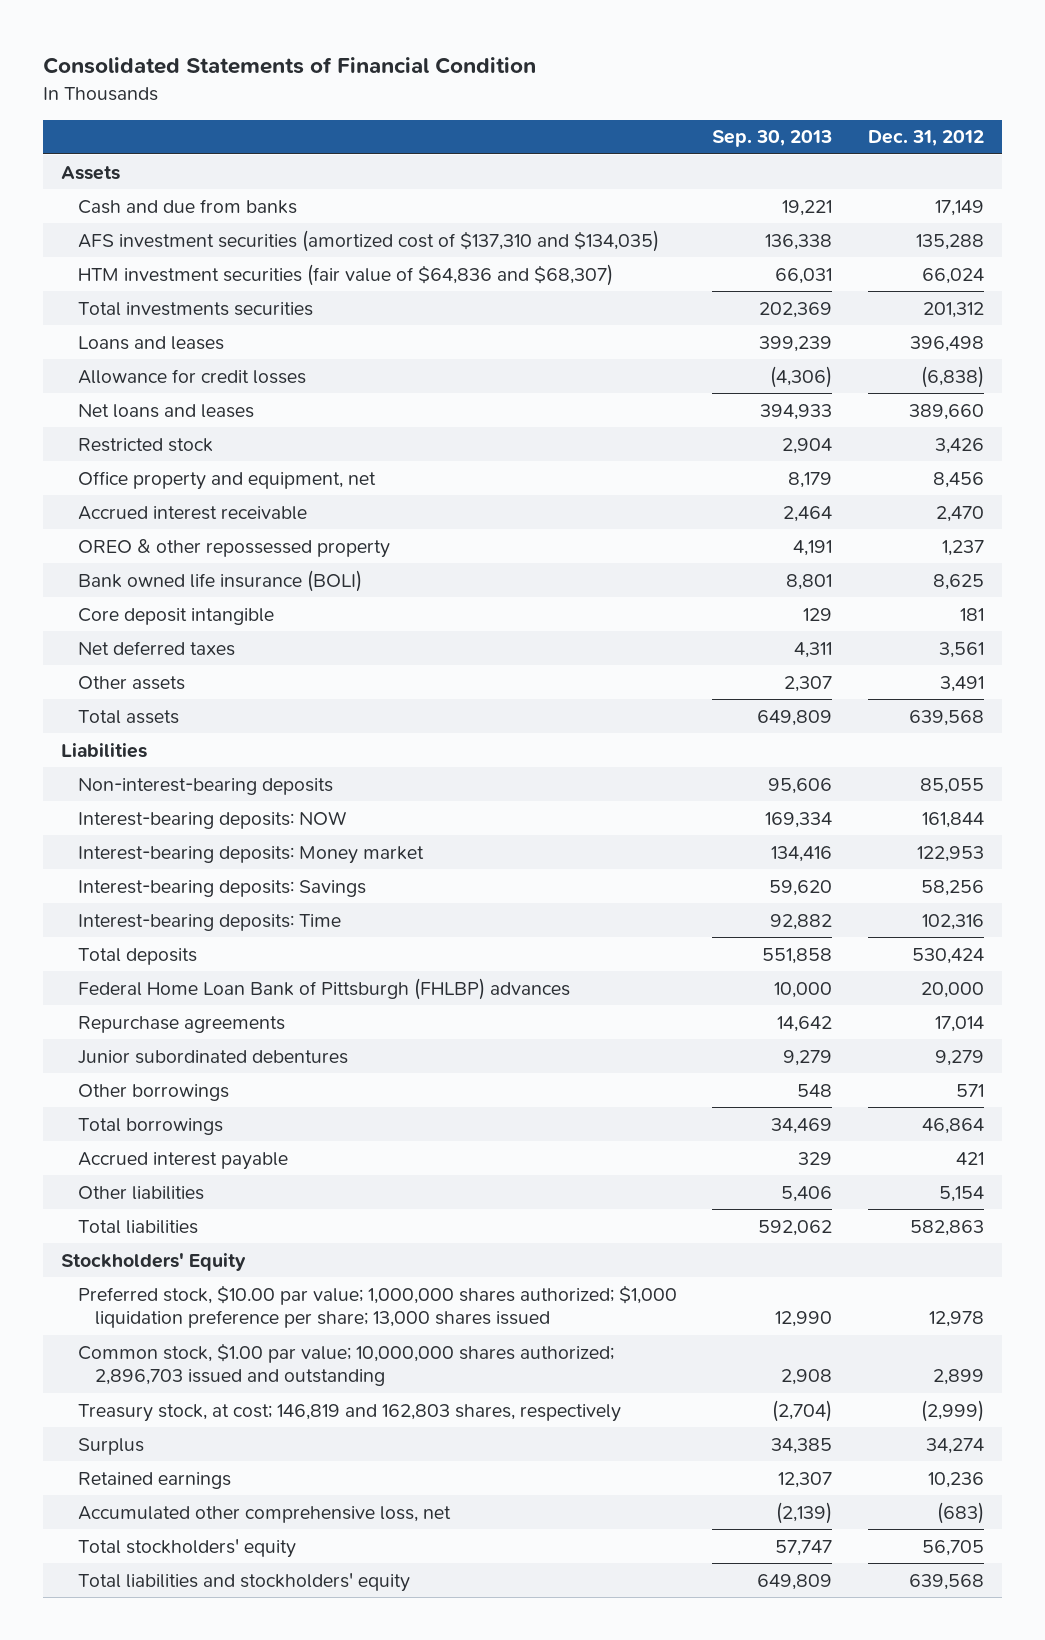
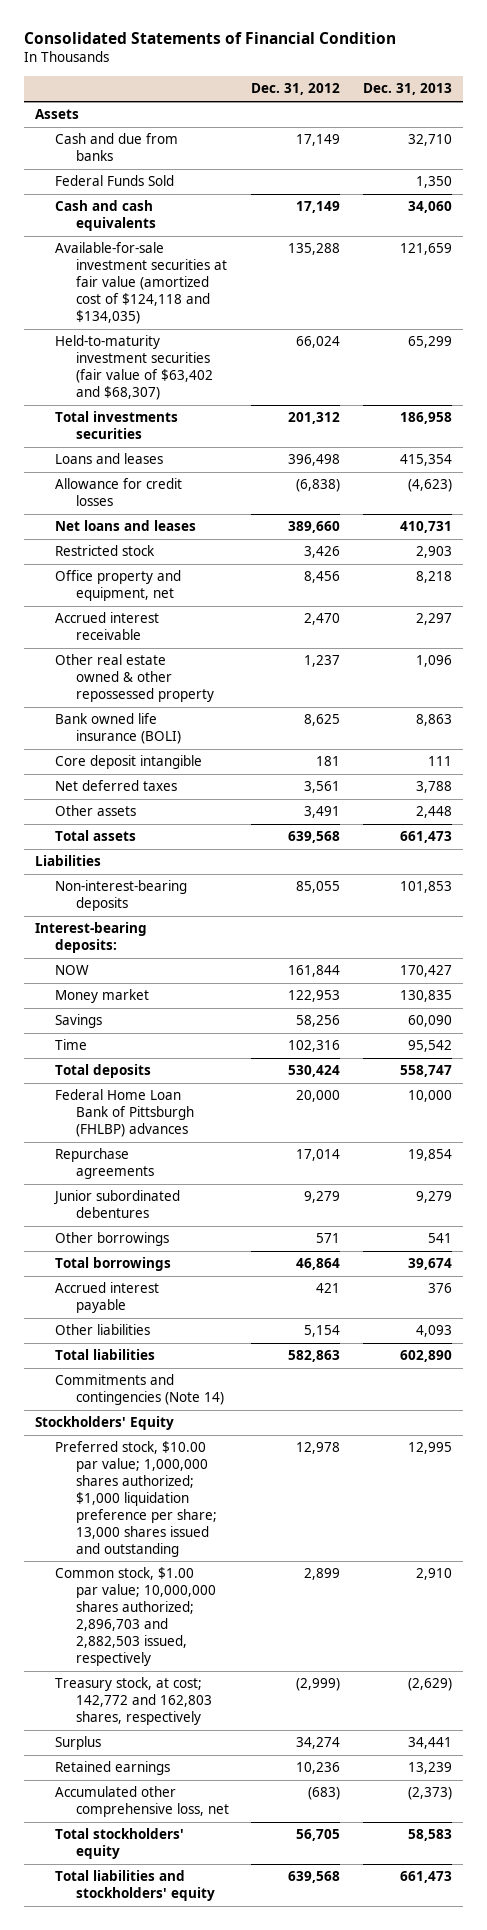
- | Sep. 30, 2013 | Dec. 31, 2012
+ | Dec. 31, 2012 | Dec. 31, 2013
- AFS investment securities (amortized cost of $137,310 and $134,035) | 136,338 | 135,288
- HTM investment securities (fair value of $64,836 and $68,307) | 66,031 | 66,024
+ Federal Funds Sold | | 1,350
+ Cash and cash equivalents | 17,149 | 34,060
+ Available-for-sale investment securities at fair value (amortized cost of $124,118 and $134,035) | 135,288 | 121,659
+ Held-to-maturity investment securities (fair value of $63,402 and $68,307) | 66,024 | 65,299
- OREO & other repossessed property | 4,191 | 1,237
+ Other real estate owned & other repossessed property | 1,237 | 1,096
- Interest-bearing deposits: NOW | 169,334 | 161,844
- Interest-bearing deposits: Money market | 134,416 | 122,953
- Interest-bearing deposits: Savings | 59,620 | 58,256
- Interest-bearing deposits: Time | 92,882 | 102,316
+ Interest-bearing deposits:
+ NOW | 161,844 | 170,427
+ Money market | 122,953 | 130,835
+ Savings | 58,256 | 60,090
+ Time | 102,316 | 95,542
+ Commitments and contingencies (Note 14)
- Preferred stock, $10.00 par value; 1,000,000 shares authorized; $1,000 liquidation preference per share; 13,000 shares issued | 12,990 | 12,978
- Common stock, $1.00 par value; 10,000,000 shares authorized; 2,896,703 issued and outstanding | 2,908 | 2,899
- Treasury stock, at cost; 146,819 and 162,803 shares, respectively | (2,704) | (2,999)
+ Preferred stock, $10.00 par value; 1,000,000 shares authorized; $1,000 liquidation preference per share; 13,000 shares issued and outstanding | 12,978 | 12,995
+ Common stock, $1.00 par value; 10,000,000 shares authorized; 2,896,703 and 2,882,503 issued, respectively | 2,899 | 2,910
+ Treasury stock, at cost; 142,772 and 162,803 shares, respectively | (2,999) | (2,629)

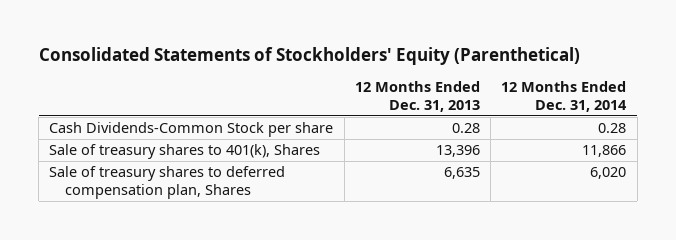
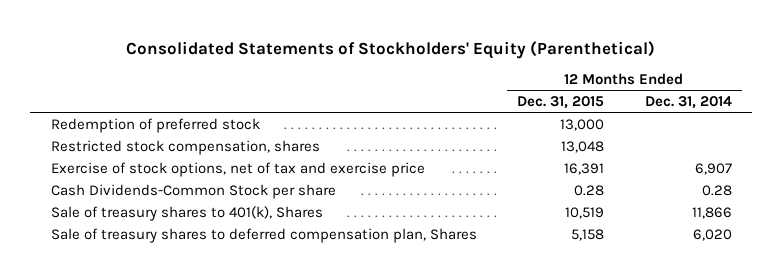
- | 12 Months Ended Dec. 31, 2013 | 12 Months Ended Dec. 31, 2014
+ | 12 Months Ended Dec. 31, 2015 | 12 Months Ended Dec. 31, 2014
+ Redemption of preferred stock | 13,000 |
+ Restricted stock compensation, shares | 13,048 |
+ Exercise of stock options, net of tax and exercise price | 16,391 | 6,907

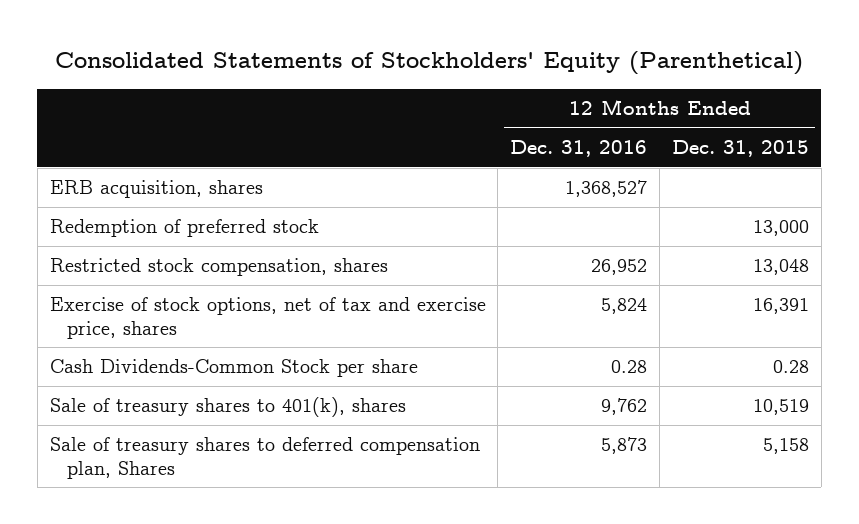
- | 12 Months Ended Dec. 31, 2015 | 12 Months Ended Dec. 31, 2014
+ | 12 Months Ended Dec. 31, 2016 | 12 Months Ended Dec. 31, 2015
+ ERB acquisition, shares | 1,368,527 |
- Exercise of stock options, net of tax and exercise price | 16,391 | 6,907
+ Exercise of stock options, net of tax and exercise price, shares | 5,824 | 16,391
- Sale of treasury shares to 401(k), Shares | 10,519 | 11,866
+ Sale of treasury shares to 401(k), shares | 9,762 | 10,519

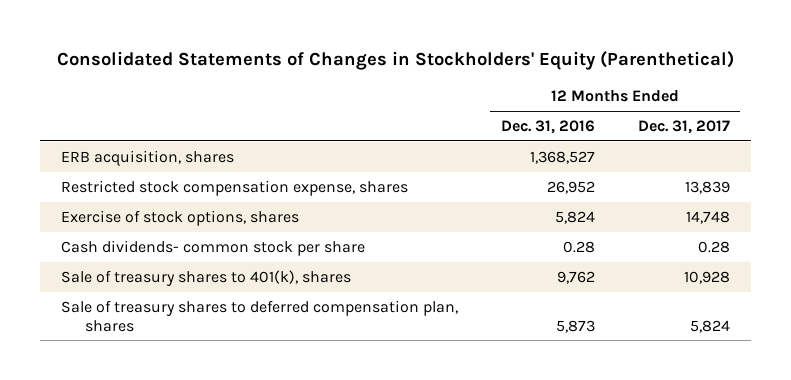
- Consolidated Statements of Stockholders' Equity (Parenthetical)
+ Consolidated Statements of Changes in Stockholders' Equity (Parenthetical)
- | 12 Months Ended Dec. 31, 2016 | 12 Months Ended Dec. 31, 2015
+ | 12 Months Ended Dec. 31, 2016 | 12 Months Ended Dec. 31, 2017
- Redemption of preferred stock | | 13,000
- Restricted stock compensation, shares | 26,952 | 13,048
- Exercise of stock options, net of tax and exercise price, shares | 5,824 | 16,391
- Cash Dividends-Common Stock per share | 0.28 | 0.28
+ Restricted stock compensation expense, shares | 26,952 | 13,839
+ Exercise of stock options, shares | 5,824 | 14,748
+ Cash dividends- common stock per share | 0.28 | 0.28
- Sale of treasury shares to deferred compensation plan, Shares | 5,873 | 5,158
+ Sale of treasury shares to deferred compensation plan, shares | 5,873 | 5,824

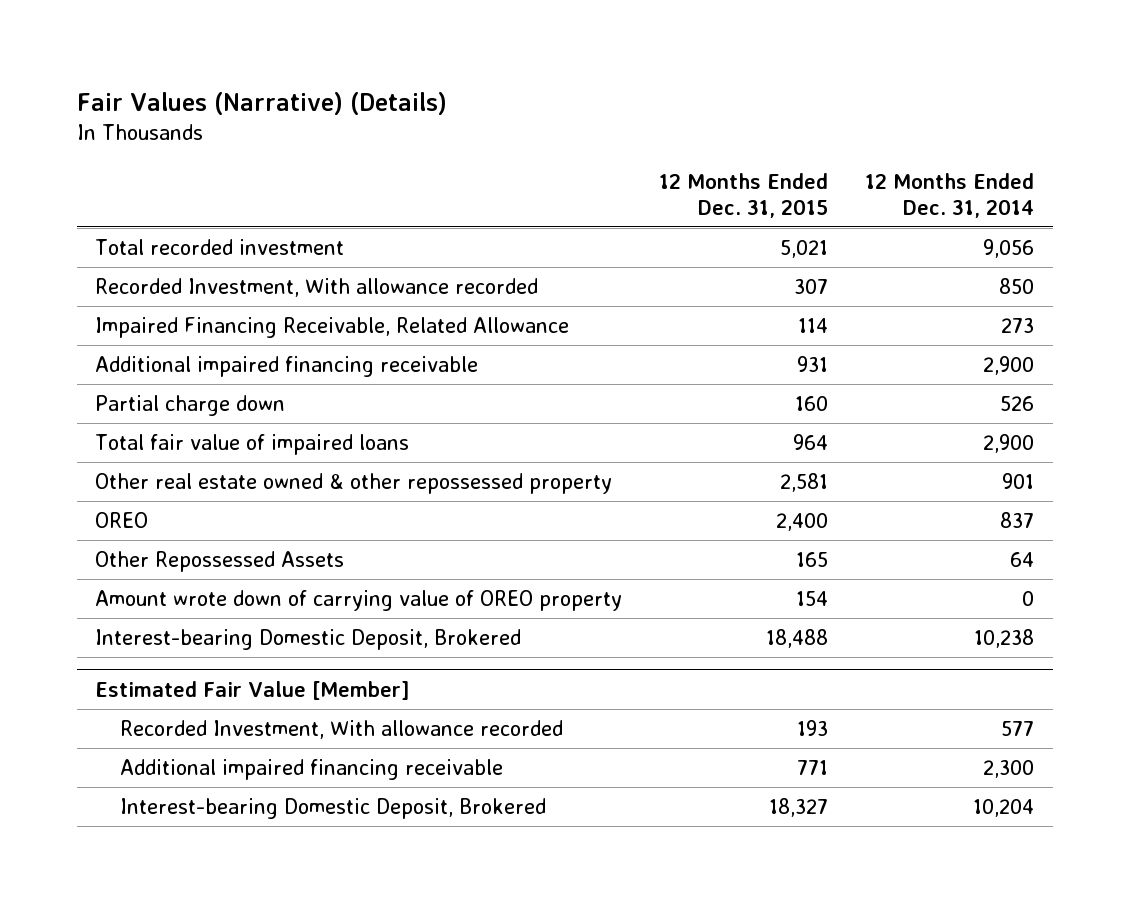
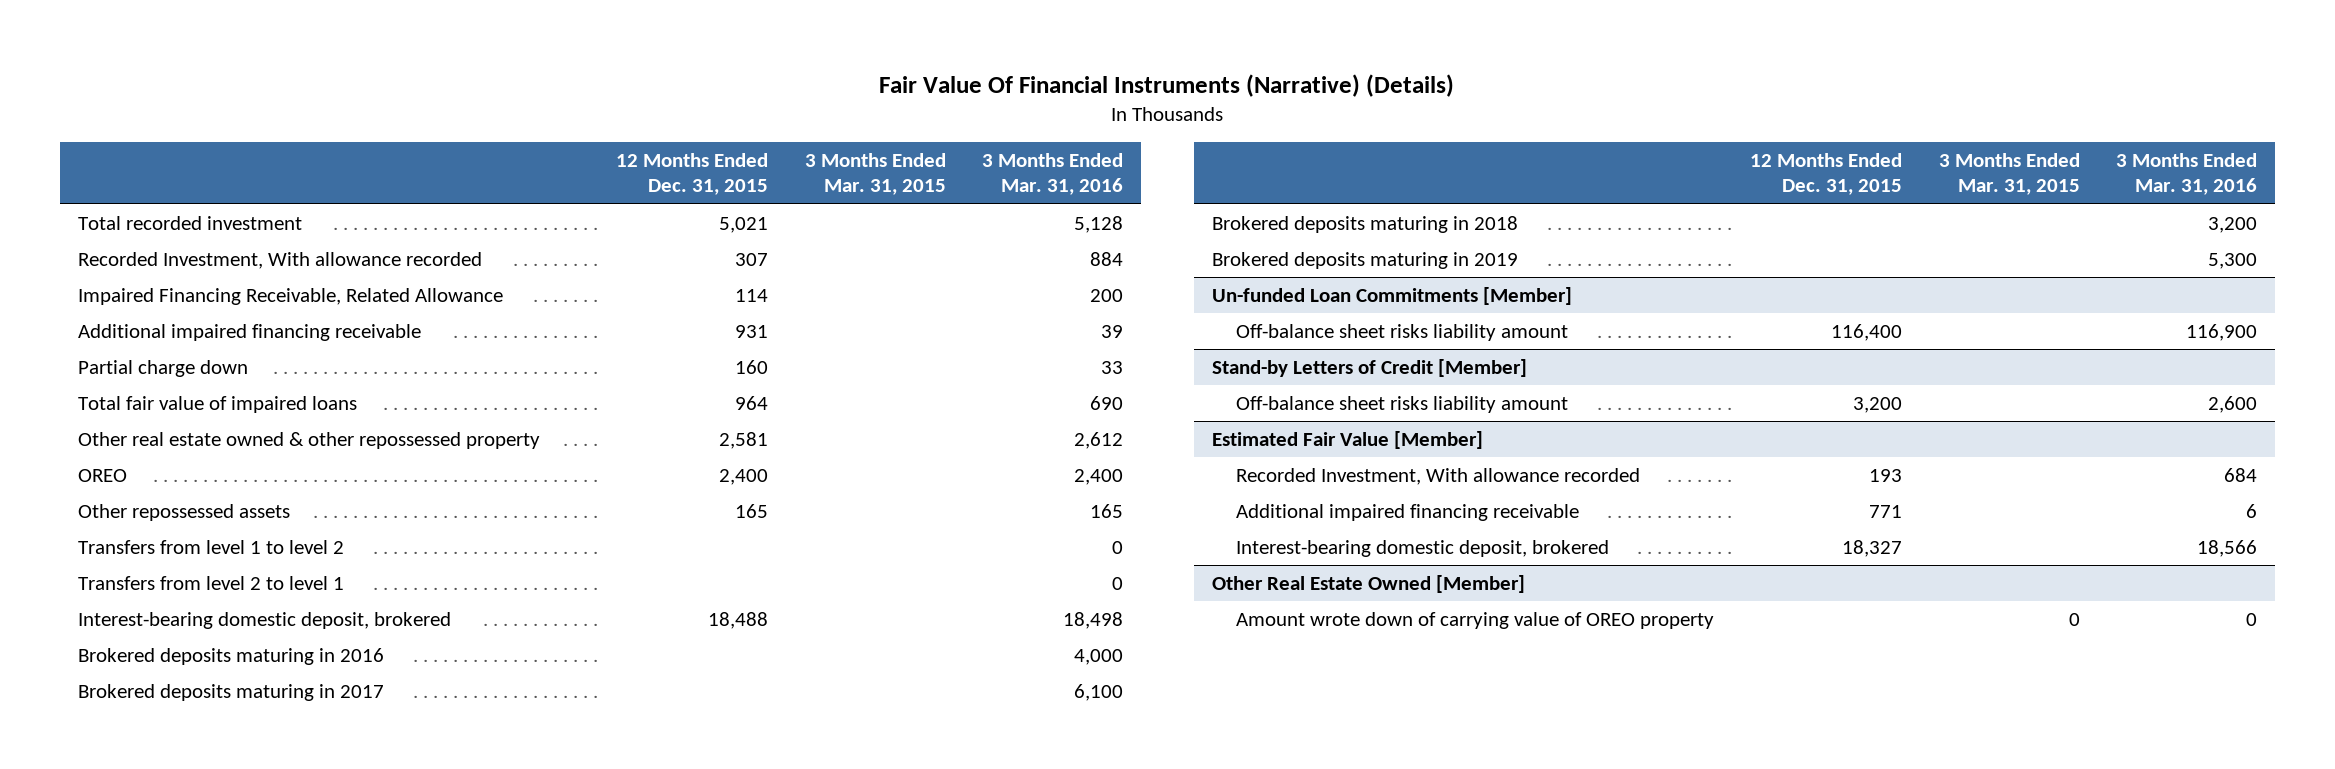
- Fair Values (Narrative) (Details)
+ Fair Value Of Financial Instruments (Narrative) (Details)
- | 12 Months Ended Dec. 31, 2015 | 12 Months Ended Dec. 31, 2014
+ | 12 Months Ended Dec. 31, 2015 | 3 Months Ended Mar. 31, 2015 | 3 Months Ended Mar. 31, 2016
- Other Repossessed Assets | 165 | 64
- Amount wrote down of carrying value of OREO property | 154 | 0
- Interest-bearing Domestic Deposit, Brokered | 18,488 | 10,238
+ Other repossessed assets | 165 | | 165
+ Transfers from level 1 to level 2 | | | 0
+ Transfers from level 2 to level 1 | | | 0
+ Interest-bearing domestic deposit, brokered | 18,488 | | 18,498
+ Brokered deposits maturing in 2016 | | | 4,000
+ Brokered deposits maturing in 2017 | | | 6,100
+ Brokered deposits maturing in 2018 | | | 3,200
+ Brokered deposits maturing in 2019 | | | 5,300
+ Un-funded Loan Commitments [Member]
+ Off-balance sheet risks liability amount | 116,400 | | 116,900
+ Stand-by Letters of Credit [Member]
+ Off-balance sheet risks liability amount | 3,200 | | 2,600
@ Estimated Fair Value [Member]
- Interest-bearing Domestic Deposit, Brokered | 18,327 | 10,204
+ Interest-bearing domestic deposit, brokered | 18,327 | | 18,566
+ Other Real Estate Owned [Member]
+ Amount wrote down of carrying value of OREO property | | 0 | 0

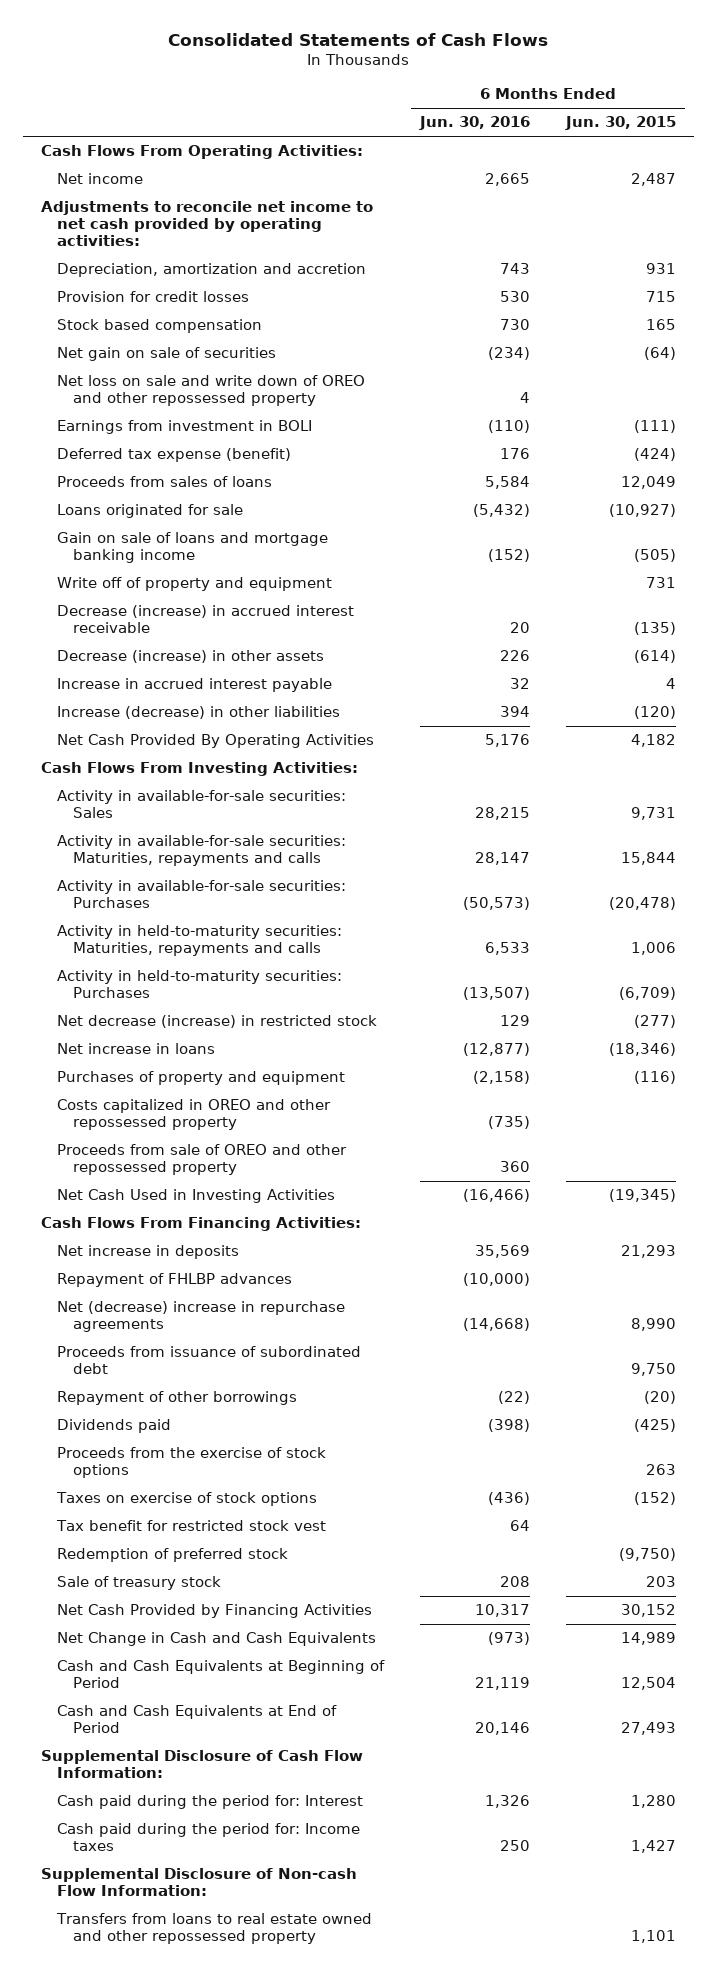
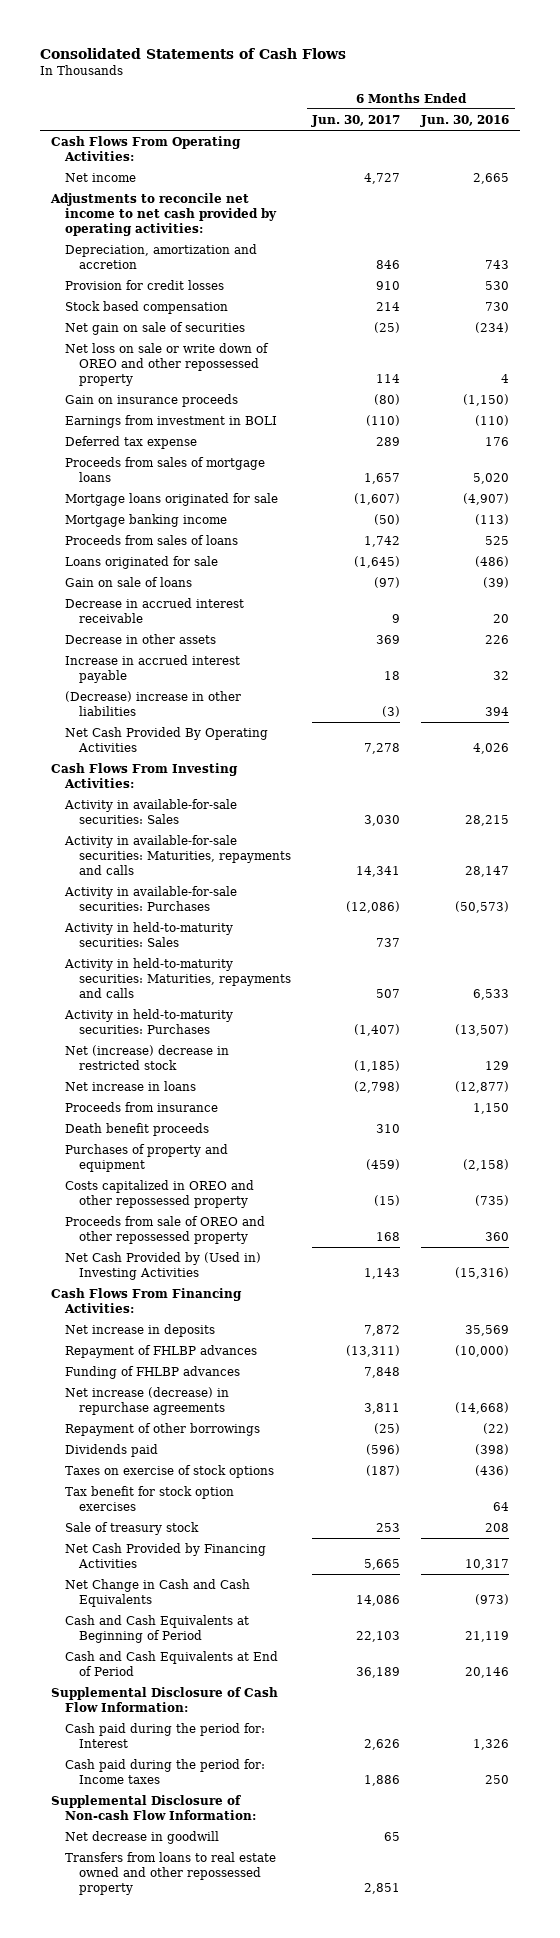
- | 6 Months Ended Jun. 30, 2016 | 6 Months Ended Jun. 30, 2015
+ | 6 Months Ended Jun. 30, 2017 | 6 Months Ended Jun. 30, 2016
- Net loss on sale and write down of OREO and other repossessed property | 4 |
+ Net loss on sale or write down of OREO and other repossessed property | 114 | 4
+ Gain on insurance proceeds | (80) | (1,150)
- Deferred tax expense (benefit) | 176 | (424)
- Proceeds from sales of loans | 5,584 | 12,049
- Loans originated for sale | (5,432) | (10,927)
- Gain on sale of loans and mortgage banking income | (152) | (505)
- Write off of property and equipment | | 731
- Decrease (increase) in accrued interest receivable | 20 | (135)
- Decrease (increase) in other assets | 226 | (614)
+ Deferred tax expense | 289 | 176
+ Proceeds from sales of mortgage loans | 1,657 | 5,020
+ Mortgage loans originated for sale | (1,607) | (4,907)
+ Mortgage banking income | (50) | (113)
+ Proceeds from sales of loans | 1,742 | 525
+ Loans originated for sale | (1,645) | (486)
+ Gain on sale of loans | (97) | (39)
+ Decrease in accrued interest receivable | 9 | 20
+ Decrease in other assets | 369 | 226
- Increase (decrease) in other liabilities | 394 | (120)
- Net Cash Provided By Operating Activities | 5,176 | 4,182
+ (Decrease) increase in other liabilities | (3) | 394
+ Net Cash Provided By Operating Activities | 7,278 | 4,026
+ Activity in held-to-maturity securities: Sales | 737 |
- Net decrease (increase) in restricted stock | 129 | (277)
+ Net (increase) decrease in restricted stock | (1,185) | 129
+ Proceeds from insurance | | 1,150
+ Death benefit proceeds | 310 |
- Net Cash Used in Investing Activities | (16,466) | (19,345)
+ Net Cash Provided by (Used in) Investing Activities | 1,143 | (15,316)
- Net (decrease) increase in repurchase agreements | (14,668) | 8,990
- Proceeds from issuance of subordinated debt | | 9,750
+ Funding of FHLBP advances | 7,848 |
+ Net increase (decrease) in repurchase agreements | 3,811 | (14,668)
- Proceeds from the exercise of stock options | | 263
- Tax benefit for restricted stock vest | 64 |
- Redemption of preferred stock | | (9,750)
+ Tax benefit for stock option exercises | | 64
+ Net decrease in goodwill | 65 |

